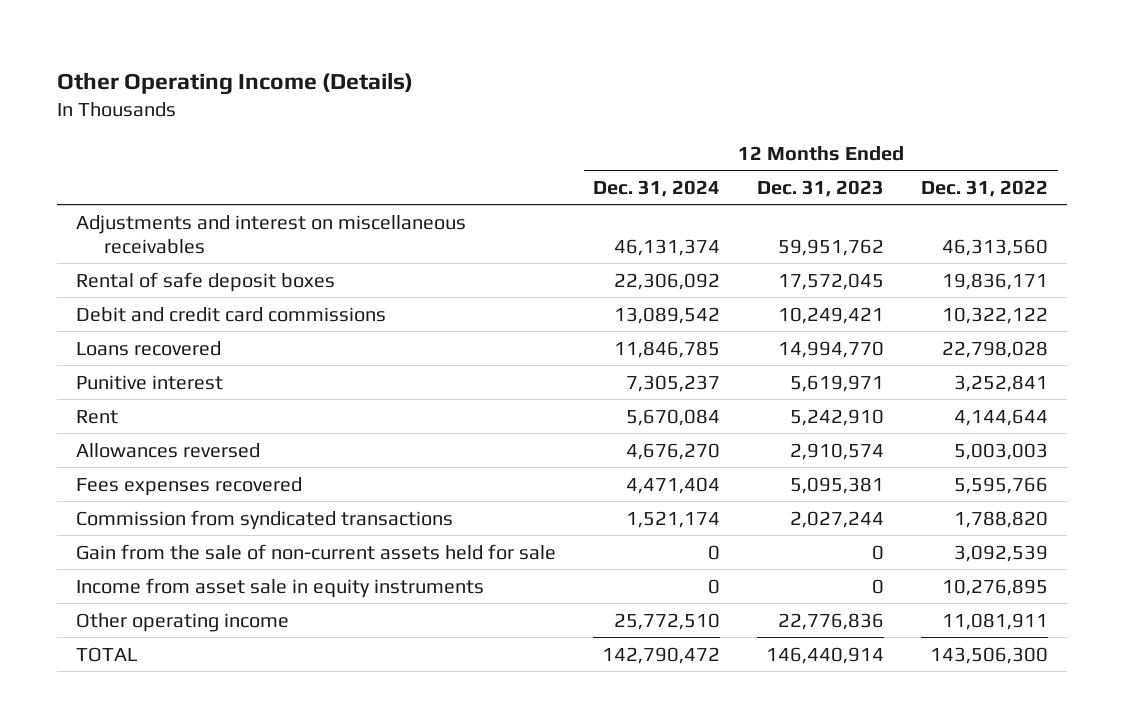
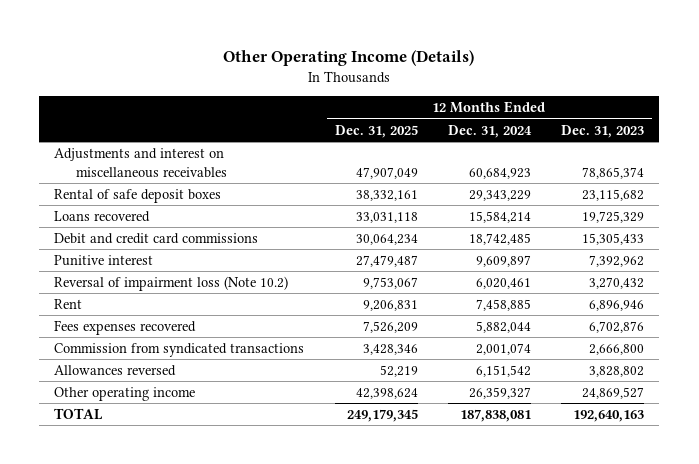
- | 12 Months Ended Dec. 31, 2024 | 12 Months Ended Dec. 31, 2023 | 12 Months Ended Dec. 31, 2022
+ | 12 Months Ended Dec. 31, 2025 | 12 Months Ended Dec. 31, 2024 | 12 Months Ended Dec. 31, 2023
- Adjustments and interest on miscellaneous receivables | 46,131,374 | 59,951,762 | 46,313,560
- Rental of safe deposit boxes | 22,306,092 | 17,572,045 | 19,836,171
- Debit and credit card commissions | 13,089,542 | 10,249,421 | 10,322,122
- Loans recovered | 11,846,785 | 14,994,770 | 22,798,028
- Punitive interest | 7,305,237 | 5,619,971 | 3,252,841
- Rent | 5,670,084 | 5,242,910 | 4,144,644
- Allowances reversed | 4,676,270 | 2,910,574 | 5,003,003
- Fees expenses recovered | 4,471,404 | 5,095,381 | 5,595,766
- Commission from syndicated transactions | 1,521,174 | 2,027,244 | 1,788,820
- Gain from the sale of non-current assets held for sale | 0 | 0 | 3,092,539
- Income from asset sale in equity instruments | 0 | 0 | 10,276,895
- Other operating income | 25,772,510 | 22,776,836 | 11,081,911
- TOTAL | 142,790,472 | 146,440,914 | 143,506,300
+ Adjustments and interest on miscellaneous receivables | 47,907,049 | 60,684,923 | 78,865,374
+ Rental of safe deposit boxes | 38,332,161 | 29,343,229 | 23,115,682
+ Loans recovered | 33,031,118 | 15,584,214 | 19,725,329
+ Debit and credit card commissions | 30,064,234 | 18,742,485 | 15,305,433
+ Punitive interest | 27,479,487 | 9,609,897 | 7,392,962
+ Reversal of impairment loss (Note 10.2) | 9,753,067 | 6,020,461 | 3,270,432
+ Rent | 9,206,831 | 7,458,885 | 6,896,946
+ Fees expenses recovered | 7,526,209 | 5,882,044 | 6,702,876
+ Commission from syndicated transactions | 3,428,346 | 2,001,074 | 2,666,800
+ Allowances reversed | 52,219 | 6,151,542 | 3,828,802
+ Other operating income | 42,398,624 | 26,359,327 | 24,869,527
+ TOTAL | 249,179,345 | 187,838,081 | 192,640,163

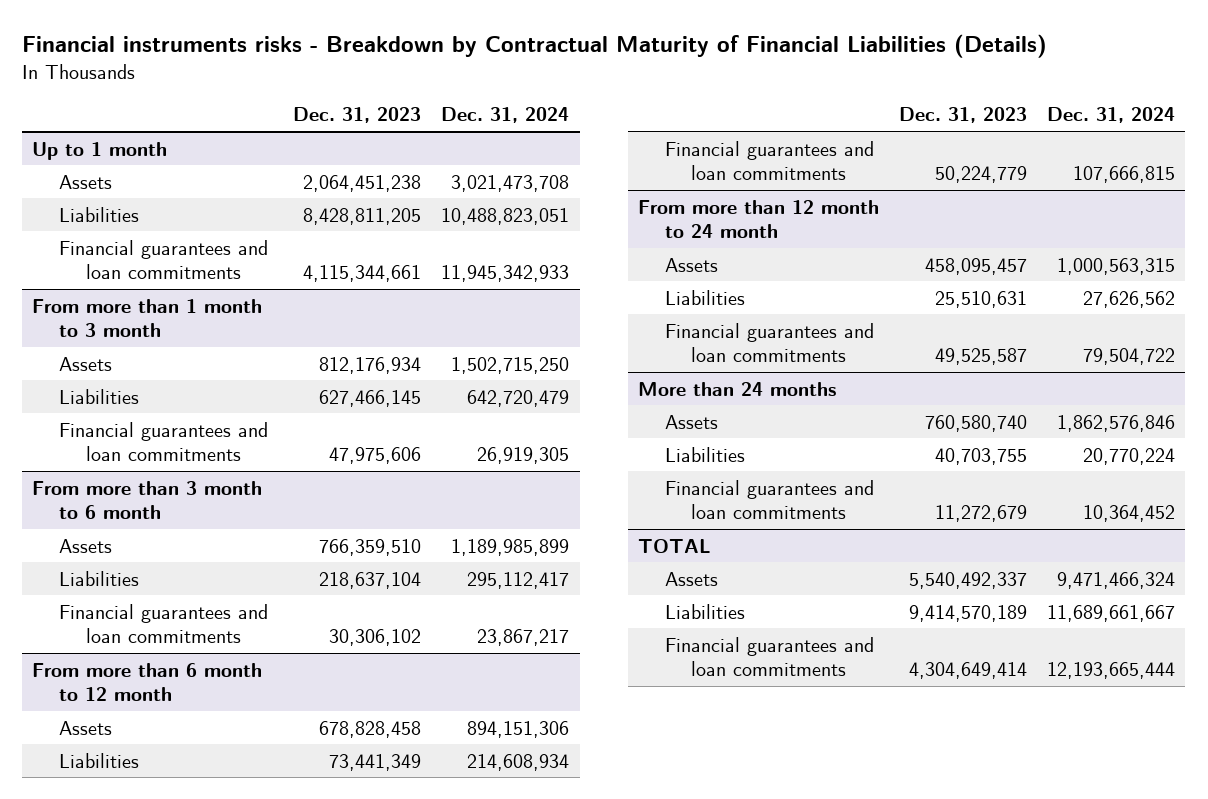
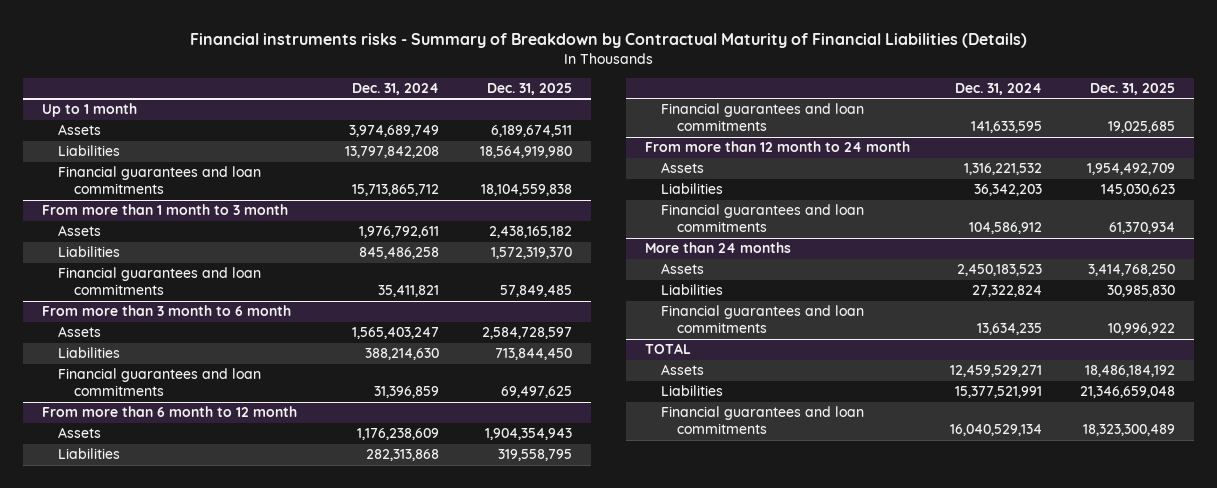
- Financial instruments risks - Breakdown by Contractual Maturity of Financial Liabilities (Details)
+ Financial instruments risks - Summary of Breakdown by Contractual Maturity of Financial Liabilities (Details)
- | Dec. 31, 2023 | Dec. 31, 2024
+ | Dec. 31, 2024 | Dec. 31, 2025
@ Up to 1 month
- Assets | 2,064,451,238 | 3,021,473,708
- Liabilities | 8,428,811,205 | 10,488,823,051
- Financial guarantees and loan commitments | 4,115,344,661 | 11,945,342,933
+ Assets | 3,974,689,749 | 6,189,674,511
+ Liabilities | 13,797,842,208 | 18,564,919,980
+ Financial guarantees and loan commitments | 15,713,865,712 | 18,104,559,838
@ From more than 1 month to 3 month
- Assets | 812,176,934 | 1,502,715,250
- Liabilities | 627,466,145 | 642,720,479
- Financial guarantees and loan commitments | 47,975,606 | 26,919,305
+ Assets | 1,976,792,611 | 2,438,165,182
+ Liabilities | 845,486,258 | 1,572,319,370
+ Financial guarantees and loan commitments | 35,411,821 | 57,849,485
@ From more than 3 month to 6 month
- Assets | 766,359,510 | 1,189,985,899
- Liabilities | 218,637,104 | 295,112,417
- Financial guarantees and loan commitments | 30,306,102 | 23,867,217
+ Assets | 1,565,403,247 | 2,584,728,597
+ Liabilities | 388,214,630 | 713,844,450
+ Financial guarantees and loan commitments | 31,396,859 | 69,497,625
@ From more than 6 month to 12 month
- Assets | 678,828,458 | 894,151,306
- Liabilities | 73,441,349 | 214,608,934
- Financial guarantees and loan commitments | 50,224,779 | 107,666,815
+ Assets | 1,176,238,609 | 1,904,354,943
+ Liabilities | 282,313,868 | 319,558,795
+ Financial guarantees and loan commitments | 141,633,595 | 19,025,685
@ From more than 12 month to 24 month
- Assets | 458,095,457 | 1,000,563,315
- Liabilities | 25,510,631 | 27,626,562
- Financial guarantees and loan commitments | 49,525,587 | 79,504,722
+ Assets | 1,316,221,532 | 1,954,492,709
+ Liabilities | 36,342,203 | 145,030,623
+ Financial guarantees and loan commitments | 104,586,912 | 61,370,934
@ More than 24 months
- Assets | 760,580,740 | 1,862,576,846
- Liabilities | 40,703,755 | 20,770,224
- Financial guarantees and loan commitments | 11,272,679 | 10,364,452
+ Assets | 2,450,183,523 | 3,414,768,250
+ Liabilities | 27,322,824 | 30,985,830
+ Financial guarantees and loan commitments | 13,634,235 | 10,996,922
@ TOTAL
- Assets | 5,540,492,337 | 9,471,466,324
- Liabilities | 9,414,570,189 | 11,689,661,667
- Financial guarantees and loan commitments | 4,304,649,414 | 12,193,665,444
+ Assets | 12,459,529,271 | 18,486,184,192
+ Liabilities | 15,377,521,991 | 21,346,659,048
+ Financial guarantees and loan commitments | 16,040,529,134 | 18,323,300,489

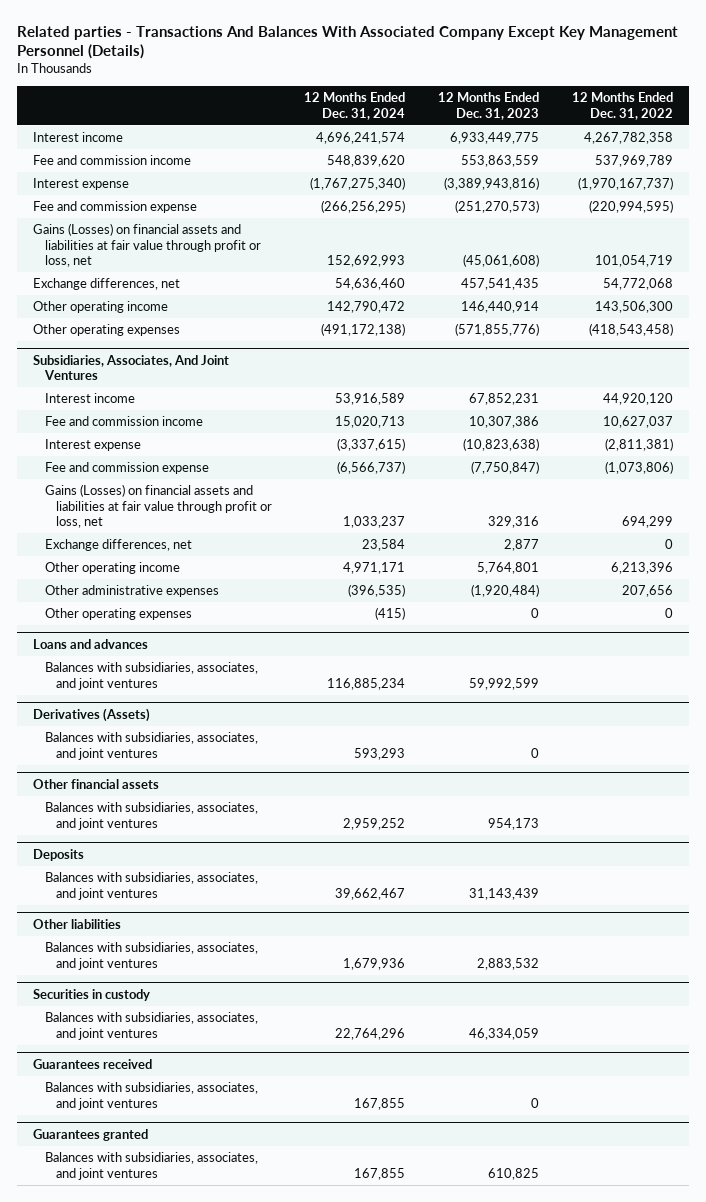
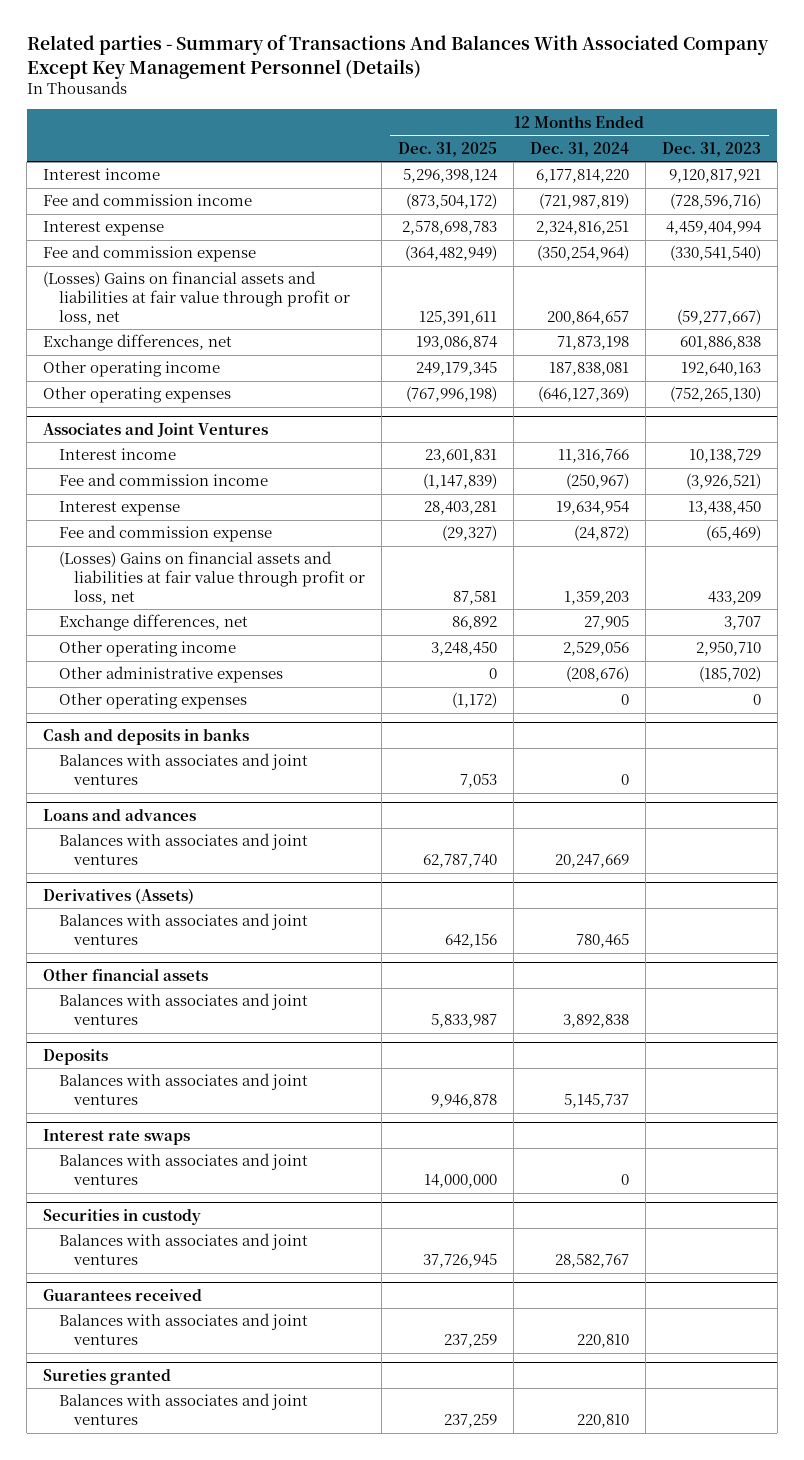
- Related parties - Transactions And Balances With Associated Company Except Key Management Personnel (Details)
+ Related parties - Summary of Transactions And Balances With Associated Company Except Key Management Personnel (Details)
- | 12 Months Ended Dec. 31, 2024 | 12 Months Ended Dec. 31, 2023 | 12 Months Ended Dec. 31, 2022
+ | 12 Months Ended Dec. 31, 2025 | 12 Months Ended Dec. 31, 2024 | 12 Months Ended Dec. 31, 2023
- Interest income | 4,696,241,574 | 6,933,449,775 | 4,267,782,358
- Fee and commission income | 548,839,620 | 553,863,559 | 537,969,789
- Interest expense | (1,767,275,340) | (3,389,943,816) | (1,970,167,737)
- Fee and commission expense | (266,256,295) | (251,270,573) | (220,994,595)
- Gains (Losses) on financial assets and liabilities at fair value through profit or loss, net | 152,692,993 | (45,061,608) | 101,054,719
- Exchange differences, net | 54,636,460 | 457,541,435 | 54,772,068
- Other operating income | 142,790,472 | 146,440,914 | 143,506,300
- Other operating expenses | (491,172,138) | (571,855,776) | (418,543,458)
- Subsidiaries, Associates, And Joint Ventures
- Interest income | 53,916,589 | 67,852,231 | 44,920,120
- Fee and commission income | 15,020,713 | 10,307,386 | 10,627,037
- Interest expense | (3,337,615) | (10,823,638) | (2,811,381)
- Fee and commission expense | (6,566,737) | (7,750,847) | (1,073,806)
- Gains (Losses) on financial assets and liabilities at fair value through profit or loss, net | 1,033,237 | 329,316 | 694,299
- Exchange differences, net | 23,584 | 2,877 | 0
- Other operating income | 4,971,171 | 5,764,801 | 6,213,396
- Other administrative expenses | (396,535) | (1,920,484) | 207,656
- Other operating expenses | (415) | 0 | 0
+ Interest income | 5,296,398,124 | 6,177,814,220 | 9,120,817,921
+ Fee and commission income | (873,504,172) | (721,987,819) | (728,596,716)
+ Interest expense | 2,578,698,783 | 2,324,816,251 | 4,459,404,994
+ Fee and commission expense | (364,482,949) | (350,254,964) | (330,541,540)
+ (Losses) Gains on financial assets and liabilities at fair value through profit or loss, net | 125,391,611 | 200,864,657 | (59,277,667)
+ Exchange differences, net | 193,086,874 | 71,873,198 | 601,886,838
+ Other operating income | 249,179,345 | 187,838,081 | 192,640,163
+ Other operating expenses | (767,996,198) | (646,127,369) | (752,265,130)
+ Associates and Joint Ventures
+ Interest income | 23,601,831 | 11,316,766 | 10,138,729
+ Fee and commission income | (1,147,839) | (250,967) | (3,926,521)
+ Interest expense | 28,403,281 | 19,634,954 | 13,438,450
+ Fee and commission expense | (29,327) | (24,872) | (65,469)
+ (Losses) Gains on financial assets and liabilities at fair value through profit or loss, net | 87,581 | 1,359,203 | 433,209
+ Exchange differences, net | 86,892 | 27,905 | 3,707
+ Other operating income | 3,248,450 | 2,529,056 | 2,950,710
+ Other administrative expenses | 0 | (208,676) | (185,702)
+ Other operating expenses | (1,172) | 0 | 0
+ Cash and deposits in banks
+ Balances with associates and joint ventures | 7,053 | 0 |
@ Loans and advances
- Balances with subsidiaries, associates, and joint ventures | 116,885,234 | 59,992,599 |
+ Balances with associates and joint ventures | 62,787,740 | 20,247,669 |
@ Derivatives (Assets)
- Balances with subsidiaries, associates, and joint ventures | 593,293 | 0 |
+ Balances with associates and joint ventures | 642,156 | 780,465 |
@ Other financial assets
- Balances with subsidiaries, associates, and joint ventures | 2,959,252 | 954,173 |
+ Balances with associates and joint ventures | 5,833,987 | 3,892,838 |
@ Deposits
- Balances with subsidiaries, associates, and joint ventures | 39,662,467 | 31,143,439 |
- Other liabilities
- Balances with subsidiaries, associates, and joint ventures | 1,679,936 | 2,883,532 |
@ Deposits
+ Balances with associates and joint ventures | 9,946,878 | 5,145,737 |
+ Interest rate swaps
+ Balances with associates and joint ventures | 14,000,000 | 0 |
@ Securities in custody
- Balances with subsidiaries, associates, and joint ventures | 22,764,296 | 46,334,059 |
+ Balances with associates and joint ventures | 37,726,945 | 28,582,767 |
@ Guarantees received
- Balances with subsidiaries, associates, and joint ventures | 167,855 | 0 |
- Guarantees granted
- Balances with subsidiaries, associates, and joint ventures | 167,855 | 610,825 |
@ Guarantees received
+ Balances with associates and joint ventures | 237,259 | 220,810 |
+ Sureties granted
+ Balances with associates and joint ventures | 237,259 | 220,810 |

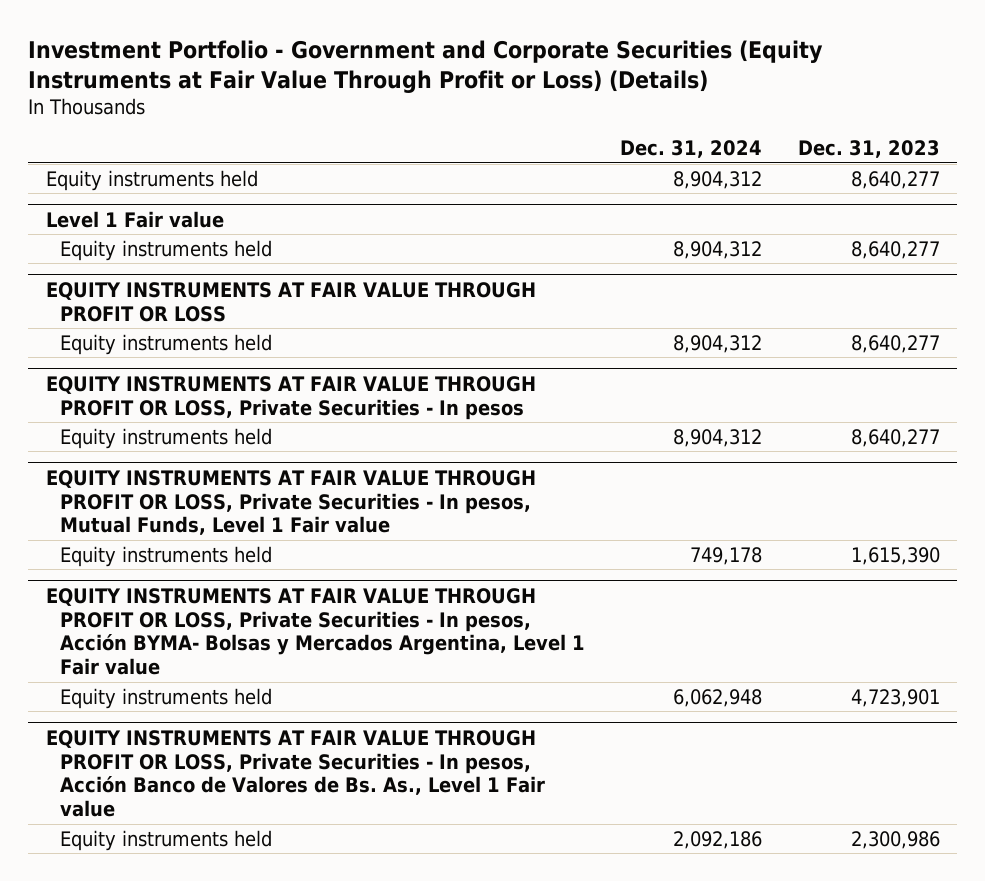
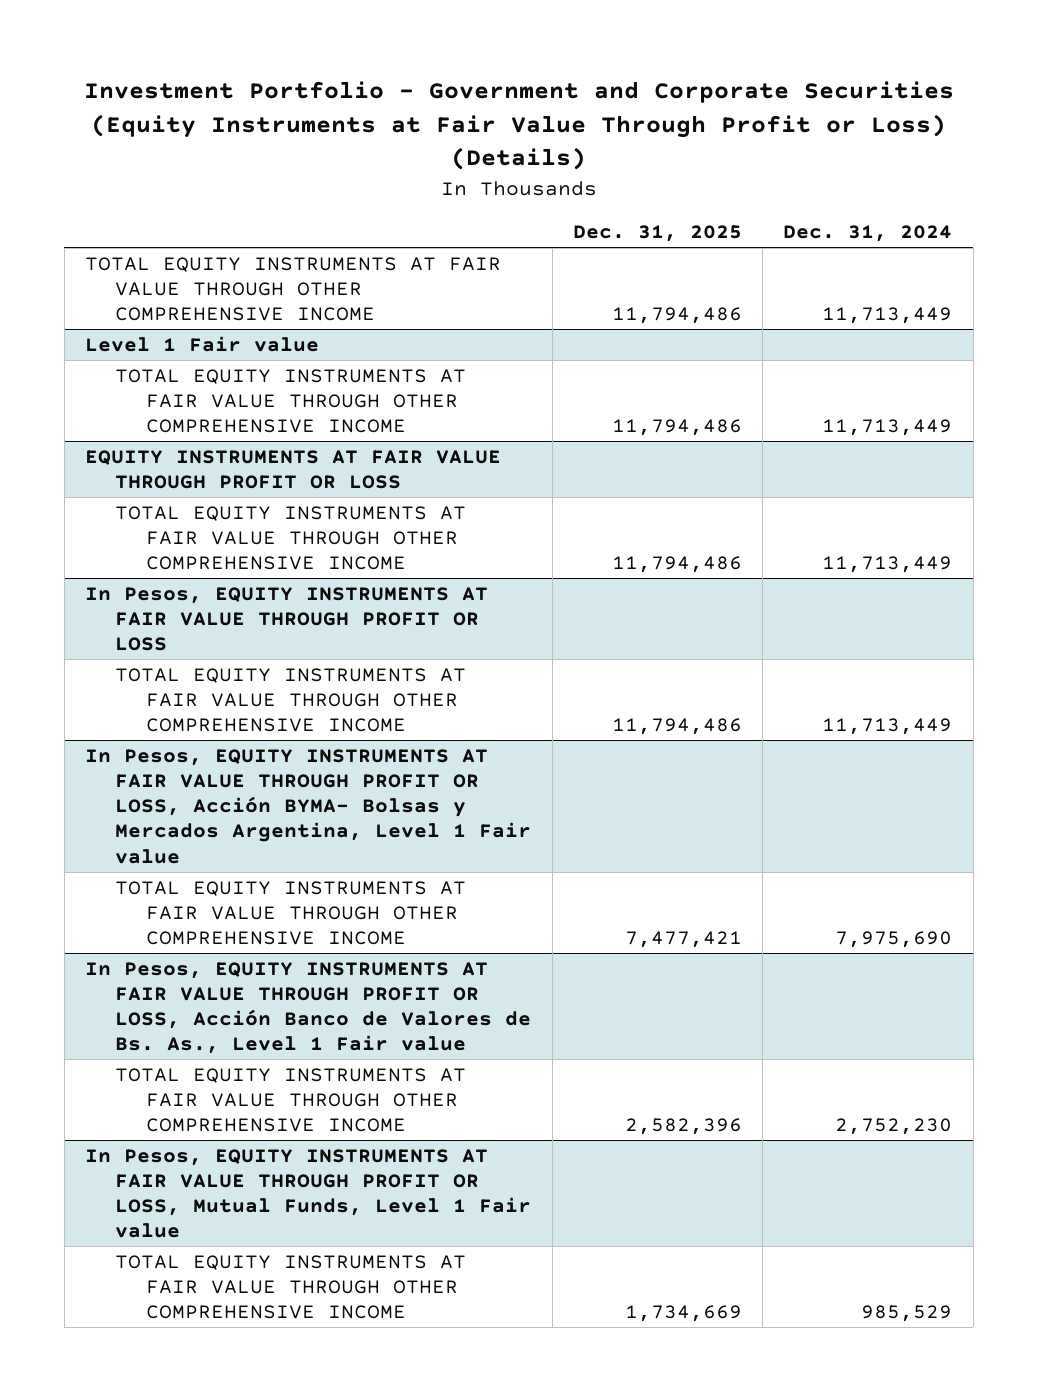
- | Dec. 31, 2024 | Dec. 31, 2023
+ | Dec. 31, 2025 | Dec. 31, 2024
- Equity instruments held | 8,904,312 | 8,640,277
+ TOTAL EQUITY INSTRUMENTS AT FAIR VALUE THROUGH OTHER COMPREHENSIVE INCOME | 11,794,486 | 11,713,449
@ Level 1 Fair value
- Equity instruments held | 8,904,312 | 8,640,277
+ TOTAL EQUITY INSTRUMENTS AT FAIR VALUE THROUGH OTHER COMPREHENSIVE INCOME | 11,794,486 | 11,713,449
@ EQUITY INSTRUMENTS AT FAIR VALUE THROUGH PROFIT OR LOSS
- Equity instruments held | 8,904,312 | 8,640,277
- EQUITY INSTRUMENTS AT FAIR VALUE THROUGH PROFIT OR LOSS, Private Securities - In pesos
- Equity instruments held | 8,904,312 | 8,640,277
- EQUITY INSTRUMENTS AT FAIR VALUE THROUGH PROFIT OR LOSS, Private Securities - In pesos, Mutual Funds, Level 1 Fair value
- Equity instruments held | 749,178 | 1,615,390
- EQUITY INSTRUMENTS AT FAIR VALUE THROUGH PROFIT OR LOSS, Private Securities - In pesos, Acción BYMA- Bolsas y Mercados Argentina, Level 1 Fair value
- Equity instruments held | 6,062,948 | 4,723,901
- EQUITY INSTRUMENTS AT FAIR VALUE THROUGH PROFIT OR LOSS, Private Securities - In pesos, Acción Banco de Valores de Bs. As., Level 1 Fair value
- Equity instruments held | 2,092,186 | 2,300,986
@ EQUITY INSTRUMENTS AT FAIR VALUE THROUGH PROFIT OR LOSS
+ TOTAL EQUITY INSTRUMENTS AT FAIR VALUE THROUGH OTHER COMPREHENSIVE INCOME | 11,794,486 | 11,713,449
+ In Pesos, EQUITY INSTRUMENTS AT FAIR VALUE THROUGH PROFIT OR LOSS
+ TOTAL EQUITY INSTRUMENTS AT FAIR VALUE THROUGH OTHER COMPREHENSIVE INCOME | 11,794,486 | 11,713,449
+ In Pesos, EQUITY INSTRUMENTS AT FAIR VALUE THROUGH PROFIT OR LOSS, Acción BYMA- Bolsas y Mercados Argentina, Level 1 Fair value
+ TOTAL EQUITY INSTRUMENTS AT FAIR VALUE THROUGH OTHER COMPREHENSIVE INCOME | 7,477,421 | 7,975,690
+ In Pesos, EQUITY INSTRUMENTS AT FAIR VALUE THROUGH PROFIT OR LOSS, Acción Banco de Valores de Bs. As., Level 1 Fair value
+ TOTAL EQUITY INSTRUMENTS AT FAIR VALUE THROUGH OTHER COMPREHENSIVE INCOME | 2,582,396 | 2,752,230
+ In Pesos, EQUITY INSTRUMENTS AT FAIR VALUE THROUGH PROFIT OR LOSS, Mutual Funds, Level 1 Fair value
+ TOTAL EQUITY INSTRUMENTS AT FAIR VALUE THROUGH OTHER COMPREHENSIVE INCOME | 1,734,669 | 985,529

